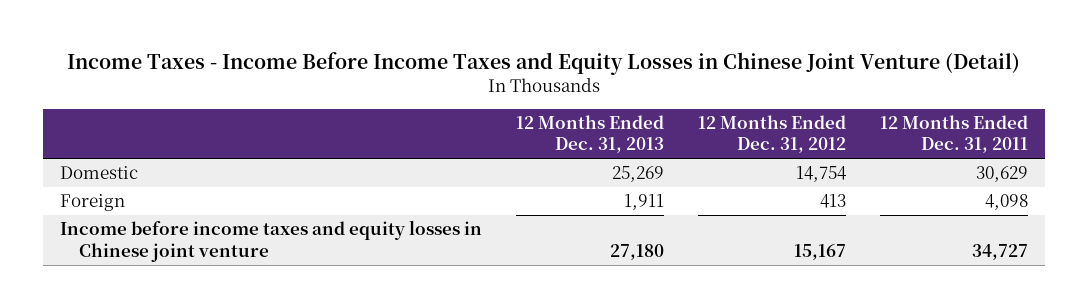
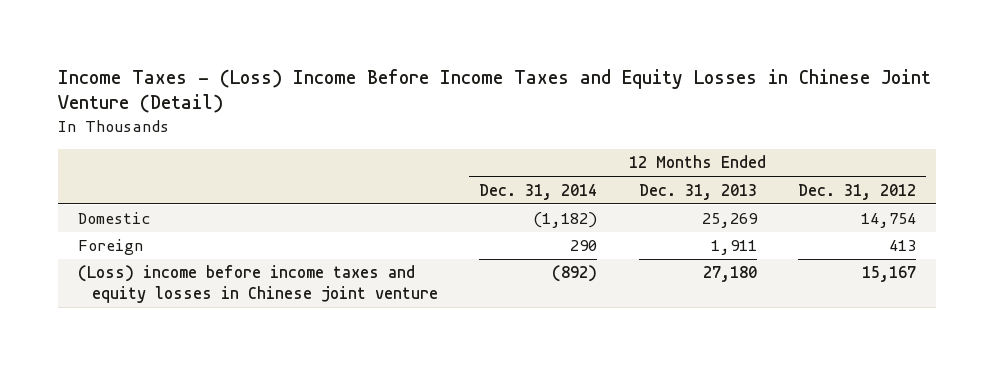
- Income Taxes - Income Before Income Taxes and Equity Losses in Chinese Joint Venture (Detail)
+ Income Taxes - (Loss) Income Before Income Taxes and Equity Losses in Chinese Joint Venture (Detail)
- | 12 Months Ended Dec. 31, 2013 | 12 Months Ended Dec. 31, 2012 | 12 Months Ended Dec. 31, 2011
+ | 12 Months Ended Dec. 31, 2014 | 12 Months Ended Dec. 31, 2013 | 12 Months Ended Dec. 31, 2012
- Income before income taxes and equity losses in Chinese joint venture | 27,180 | 15,167 | 34,727
+ (Loss) income before income taxes and equity losses in Chinese joint venture | (892) | 27,180 | 15,167

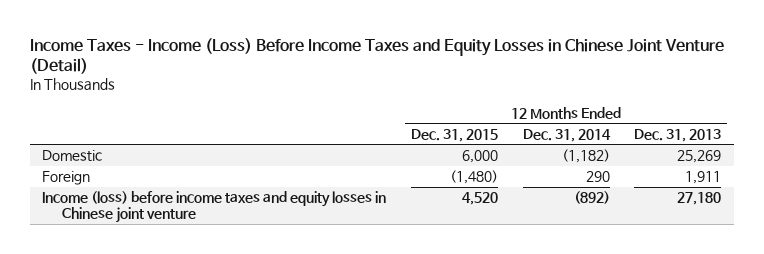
- Income Taxes - (Loss) Income Before Income Taxes and Equity Losses in Chinese Joint Venture (Detail)
+ Income Taxes - Income (Loss) Before Income Taxes and Equity Losses in Chinese Joint Venture (Detail)
- | 12 Months Ended Dec. 31, 2014 | 12 Months Ended Dec. 31, 2013 | 12 Months Ended Dec. 31, 2012
+ | 12 Months Ended Dec. 31, 2015 | 12 Months Ended Dec. 31, 2014 | 12 Months Ended Dec. 31, 2013
- (Loss) income before income taxes and equity losses in Chinese joint venture | (892) | 27,180 | 15,167
+ Income (loss) before income taxes and equity losses in Chinese joint venture | 4,520 | (892) | 27,180

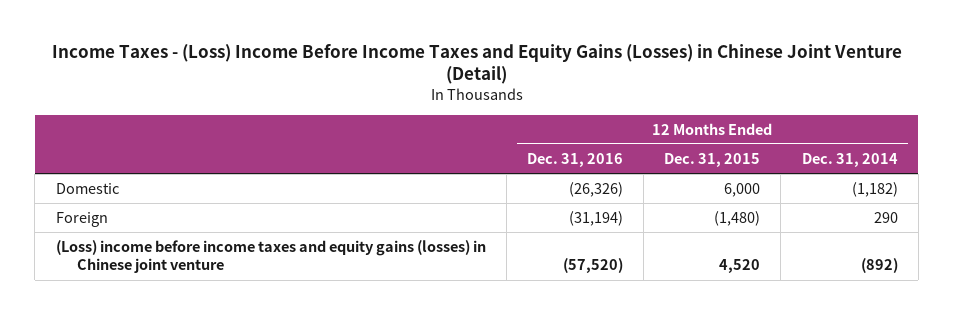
- Income Taxes - Income (Loss) Before Income Taxes and Equity Losses in Chinese Joint Venture (Detail)
+ Income Taxes - (Loss) Income Before Income Taxes and Equity Gains (Losses) in Chinese Joint Venture (Detail)
- | 12 Months Ended Dec. 31, 2015 | 12 Months Ended Dec. 31, 2014 | 12 Months Ended Dec. 31, 2013
+ | 12 Months Ended Dec. 31, 2016 | 12 Months Ended Dec. 31, 2015 | 12 Months Ended Dec. 31, 2014
- Income (loss) before income taxes and equity losses in Chinese joint venture | 4,520 | (892) | 27,180
+ (Loss) income before income taxes and equity gains (losses) in Chinese joint venture | (57,520) | 4,520 | (892)

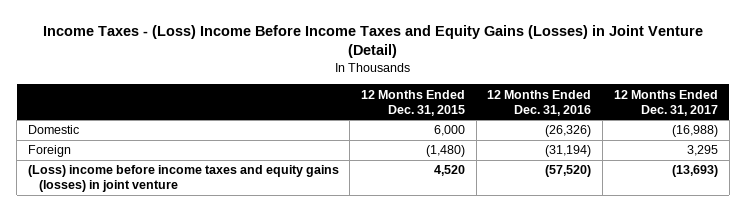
- Income Taxes - (Loss) Income Before Income Taxes and Equity Gains (Losses) in Chinese Joint Venture (Detail)
+ Income Taxes - (Loss) Income Before Income Taxes and Equity Gains (Losses) in Joint Venture (Detail)
- | 12 Months Ended Dec. 31, 2016 | 12 Months Ended Dec. 31, 2015 | 12 Months Ended Dec. 31, 2014
+ | 12 Months Ended Dec. 31, 2015 | 12 Months Ended Dec. 31, 2016 | 12 Months Ended Dec. 31, 2017
- (Loss) income before income taxes and equity gains (losses) in Chinese joint venture | (57,520) | 4,520 | (892)
+ (Loss) income before income taxes and equity gains (losses) in joint venture | 4,520 | (57,520) | (13,693)

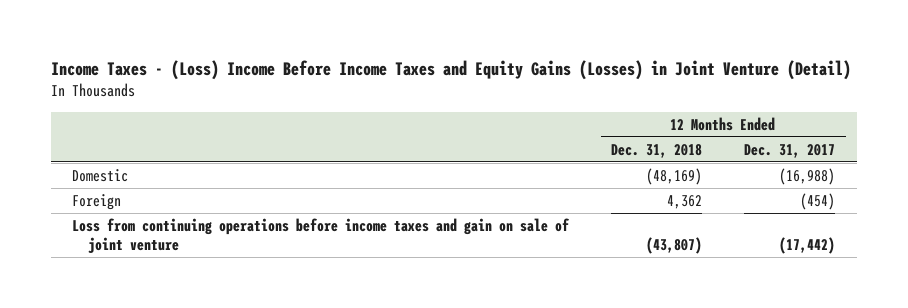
- | 12 Months Ended Dec. 31, 2015 | 12 Months Ended Dec. 31, 2016 | 12 Months Ended Dec. 31, 2017
+ | 12 Months Ended Dec. 31, 2018 | 12 Months Ended Dec. 31, 2017
- Foreign | (1,480) | (31,194) | 3,295
- (Loss) income before income taxes and equity gains (losses) in joint venture | 4,520 | (57,520) | (13,693)
+ Foreign | 4,362 | (454)
+ Loss from continuing operations before income taxes and gain on sale of joint venture | (43,807) | (17,442)

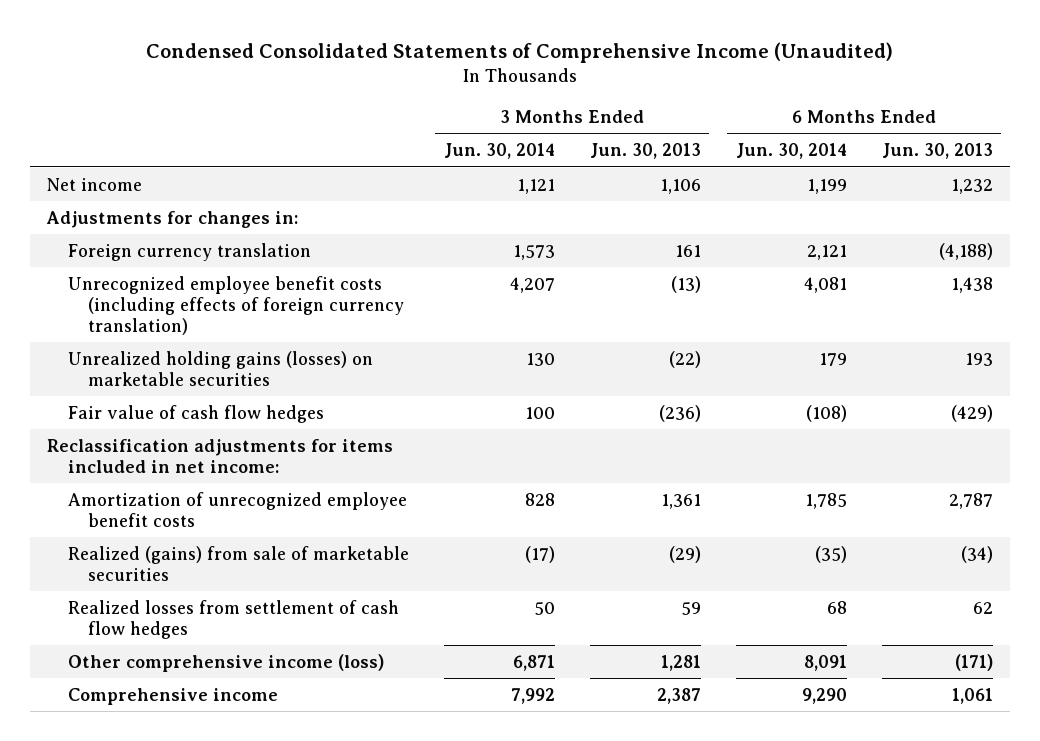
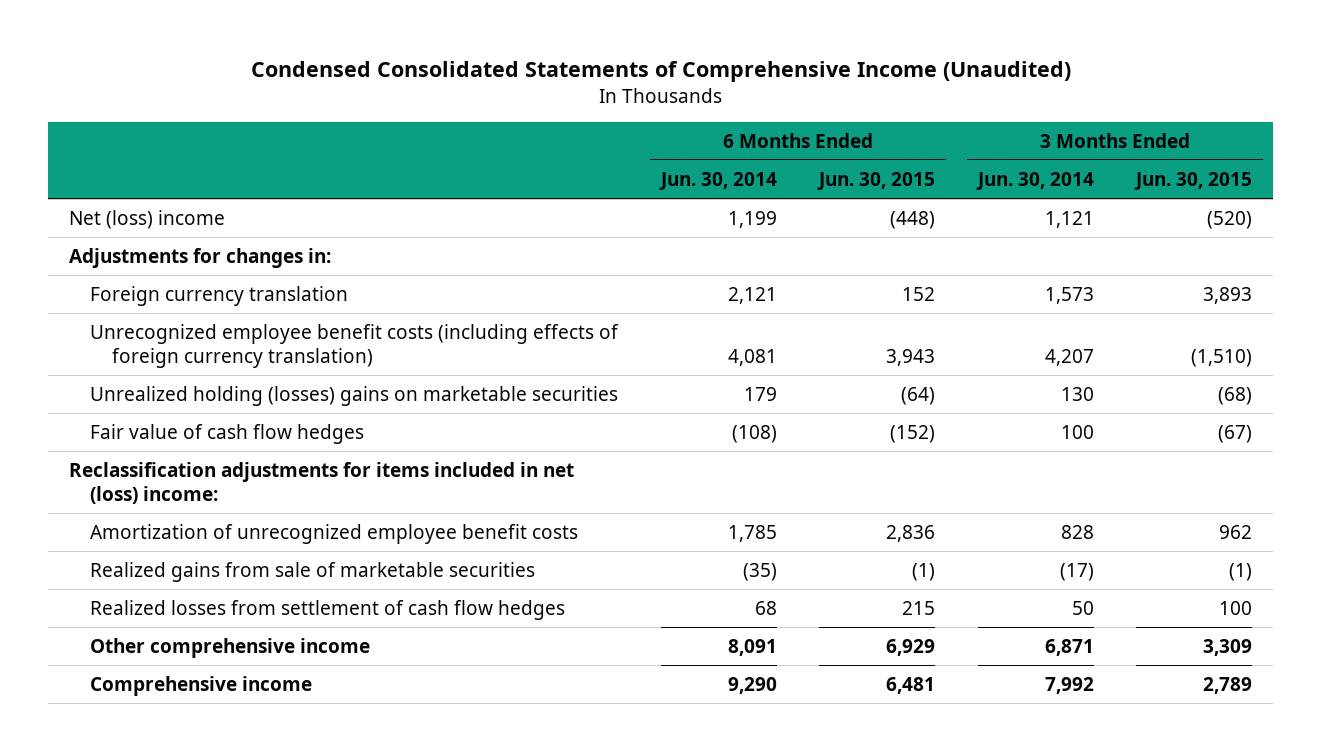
- | 3 Months Ended Jun. 30, 2014 | 3 Months Ended Jun. 30, 2013 | 6 Months Ended Jun. 30, 2014 | 6 Months Ended Jun. 30, 2013
+ | 6 Months Ended Jun. 30, 2014 | 6 Months Ended Jun. 30, 2015 | 3 Months Ended Jun. 30, 2014 | 3 Months Ended Jun. 30, 2015
- Net income | 1,121 | 1,106 | 1,199 | 1,232
+ Net (loss) income | 1,199 | (448) | 1,121 | (520)
- Unrealized holding gains (losses) on marketable securities | 130 | (22) | 179 | 193
+ Unrealized holding (losses) gains on marketable securities | 179 | (64) | 130 | (68)
- Reclassification adjustments for items included in net income:
+ Reclassification adjustments for items included in net (loss) income:
- Realized (gains) from sale of marketable securities | (17) | (29) | (35) | (34)
+ Realized gains from sale of marketable securities | (35) | (1) | (17) | (1)
- Other comprehensive income (loss) | 6,871 | 1,281 | 8,091 | (171)
+ Other comprehensive income | 8,091 | 6,929 | 6,871 | 3,309

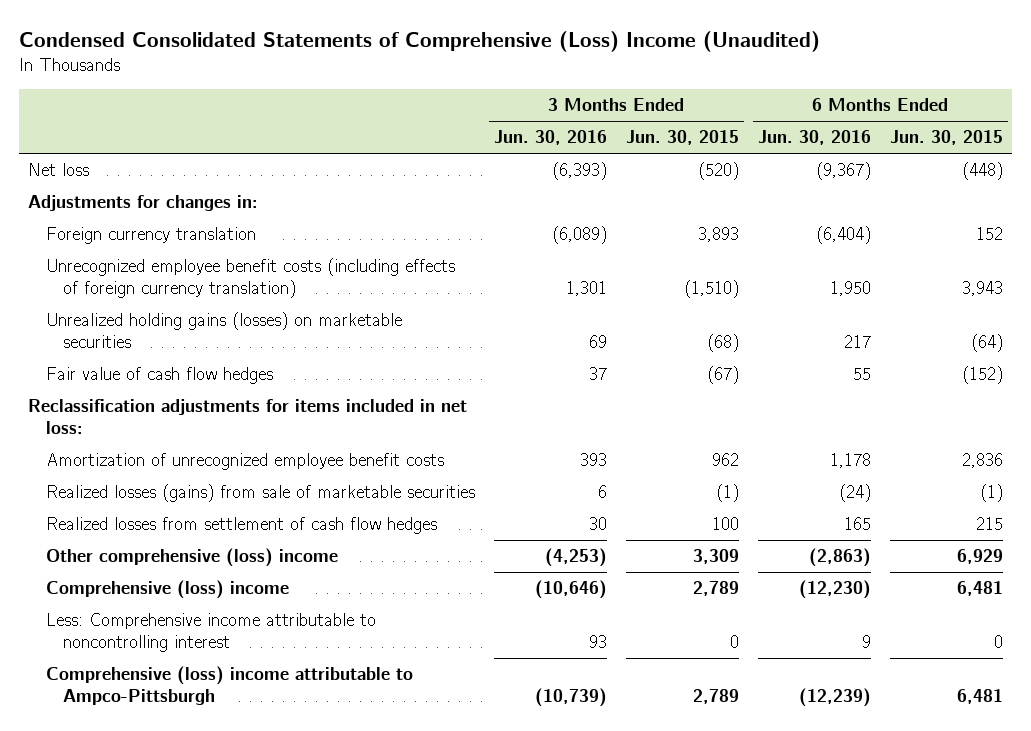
- Condensed Consolidated Statements of Comprehensive Income (Unaudited)
+ Condensed Consolidated Statements of Comprehensive (Loss) Income (Unaudited)
- | 6 Months Ended Jun. 30, 2014 | 6 Months Ended Jun. 30, 2015 | 3 Months Ended Jun. 30, 2014 | 3 Months Ended Jun. 30, 2015
+ | 3 Months Ended Jun. 30, 2016 | 3 Months Ended Jun. 30, 2015 | 6 Months Ended Jun. 30, 2016 | 6 Months Ended Jun. 30, 2015
- Net (loss) income | 1,199 | (448) | 1,121 | (520)
+ Net loss | (6,393) | (520) | (9,367) | (448)
- Unrealized holding (losses) gains on marketable securities | 179 | (64) | 130 | (68)
+ Unrealized holding gains (losses) on marketable securities | 69 | (68) | 217 | (64)
- Reclassification adjustments for items included in net (loss) income:
+ Reclassification adjustments for items included in net loss:
- Realized gains from sale of marketable securities | (35) | (1) | (17) | (1)
+ Realized losses (gains) from sale of marketable securities | 6 | (1) | (24) | (1)
- Other comprehensive income | 8,091 | 6,929 | 6,871 | 3,309
- Comprehensive income | 9,290 | 6,481 | 7,992 | 2,789
+ Other comprehensive (loss) income | (4,253) | 3,309 | (2,863) | 6,929
+ Comprehensive (loss) income | (10,646) | 2,789 | (12,230) | 6,481
+ Less: Comprehensive income attributable to noncontrolling interest | 93 | 0 | 9 | 0
+ Comprehensive (loss) income attributable to Ampco-Pittsburgh | (10,739) | 2,789 | (12,239) | 6,481

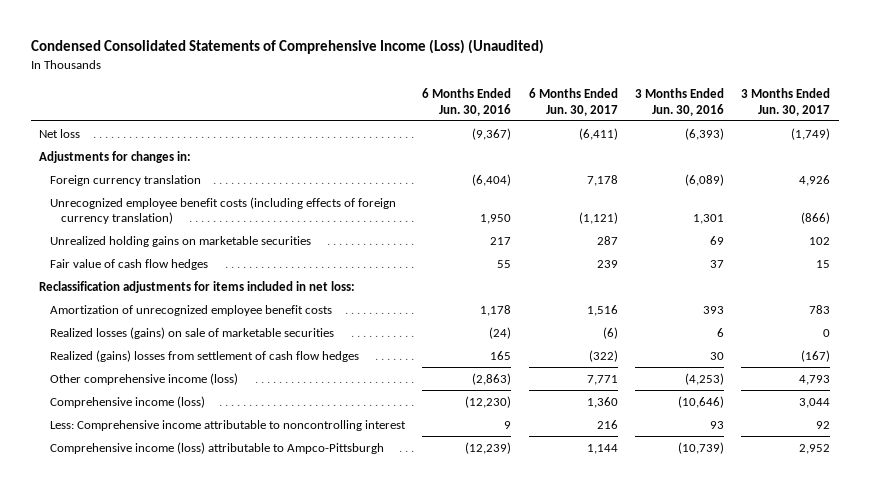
- Condensed Consolidated Statements of Comprehensive (Loss) Income (Unaudited)
+ Condensed Consolidated Statements of Comprehensive Income (Loss) (Unaudited)
- | 3 Months Ended Jun. 30, 2016 | 3 Months Ended Jun. 30, 2015 | 6 Months Ended Jun. 30, 2016 | 6 Months Ended Jun. 30, 2015
+ | 6 Months Ended Jun. 30, 2016 | 6 Months Ended Jun. 30, 2017 | 3 Months Ended Jun. 30, 2016 | 3 Months Ended Jun. 30, 2017
- Unrealized holding gains (losses) on marketable securities | 69 | (68) | 217 | (64)
+ Unrealized holding gains on marketable securities | 217 | 287 | 69 | 102
- Realized losses (gains) from sale of marketable securities | 6 | (1) | (24) | (1)
- Realized losses from settlement of cash flow hedges | 30 | 100 | 165 | 215
- Other comprehensive (loss) income | (4,253) | 3,309 | (2,863) | 6,929
- Comprehensive (loss) income | (10,646) | 2,789 | (12,230) | 6,481
+ Realized losses (gains) on sale of marketable securities | (24) | (6) | 6 | 0
+ Realized (gains) losses from settlement of cash flow hedges | 165 | (322) | 30 | (167)
+ Other comprehensive income (loss) | (2,863) | 7,771 | (4,253) | 4,793
+ Comprehensive income (loss) | (12,230) | 1,360 | (10,646) | 3,044
- Comprehensive (loss) income attributable to Ampco-Pittsburgh | (10,739) | 2,789 | (12,239) | 6,481
+ Comprehensive income (loss) attributable to Ampco-Pittsburgh | (12,239) | 1,144 | (10,739) | 2,952

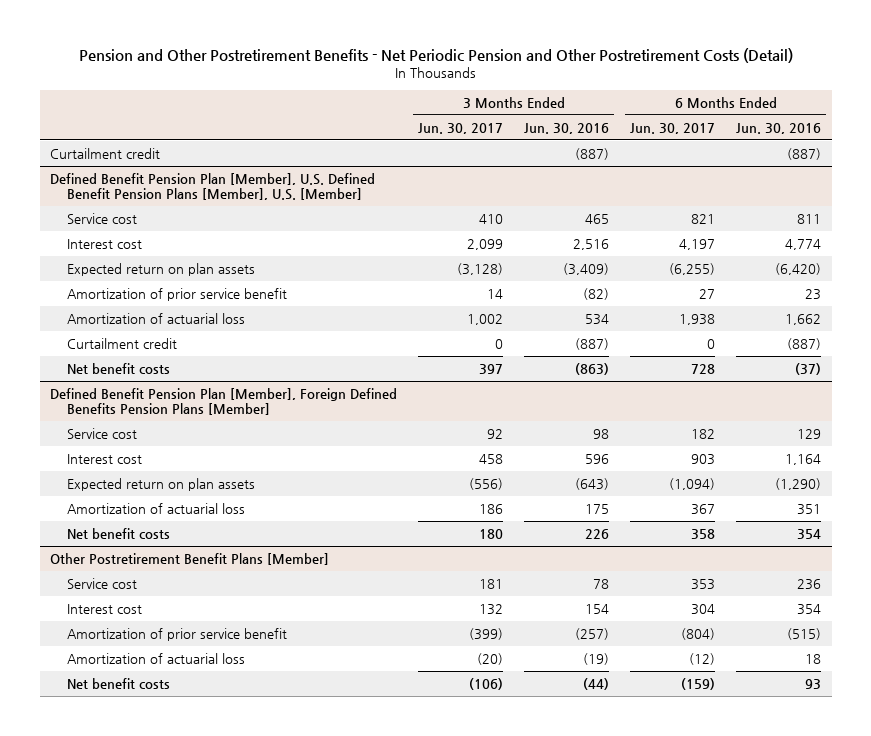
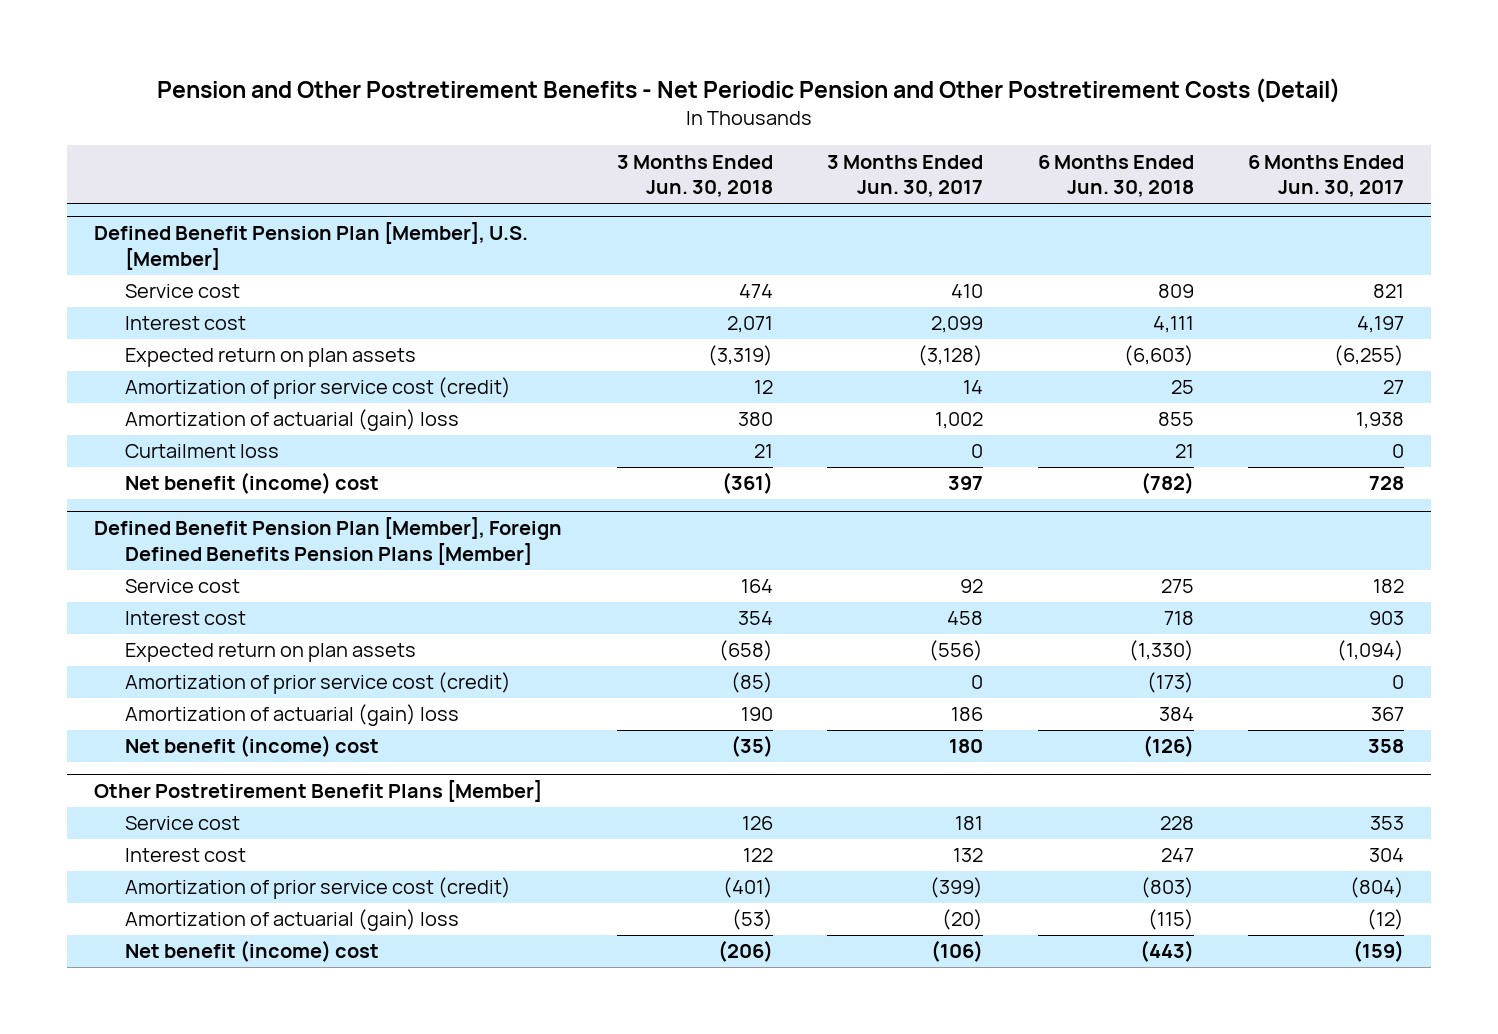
- | 3 Months Ended Jun. 30, 2017 | 3 Months Ended Jun. 30, 2016 | 6 Months Ended Jun. 30, 2017 | 6 Months Ended Jun. 30, 2016
+ | 3 Months Ended Jun. 30, 2018 | 3 Months Ended Jun. 30, 2017 | 6 Months Ended Jun. 30, 2018 | 6 Months Ended Jun. 30, 2017
- Curtailment credit | | (887) | | (887)
- Defined Benefit Pension Plan [Member], U.S. Defined Benefit Pension Plans [Member], U.S. [Member]
+ Defined Benefit Pension Plan [Member], U.S. [Member]
- Amortization of prior service benefit | 14 | (82) | 27 | 23
- Amortization of actuarial loss | 1,002 | 534 | 1,938 | 1,662
- Curtailment credit | 0 | (887) | 0 | (887)
- Net benefit costs | 397 | (863) | 728 | (37)
+ Amortization of prior service cost (credit) | 12 | 14 | 25 | 27
+ Amortization of actuarial (gain) loss | 380 | 1,002 | 855 | 1,938
+ Curtailment loss | 21 | 0 | 21 | 0
+ Net benefit (income) cost | (361) | 397 | (782) | 728
@ Defined Benefit Pension Plan [Member], Foreign Defined Benefits Pension Plans [Member]
- Amortization of actuarial loss | 186 | 175 | 367 | 351
- Net benefit costs | 180 | 226 | 358 | 354
+ Amortization of prior service cost (credit) | (85) | 0 | (173) | 0
+ Amortization of actuarial (gain) loss | 190 | 186 | 384 | 367
+ Net benefit (income) cost | (35) | 180 | (126) | 358
@ Other Postretirement Benefit Plans [Member]
- Amortization of prior service benefit | (399) | (257) | (804) | (515)
- Amortization of actuarial loss | (20) | (19) | (12) | 18
- Net benefit costs | (106) | (44) | (159) | 93
+ Amortization of prior service cost (credit) | (401) | (399) | (803) | (804)
+ Amortization of actuarial (gain) loss | (53) | (20) | (115) | (12)
+ Net benefit (income) cost | (206) | (106) | (443) | (159)

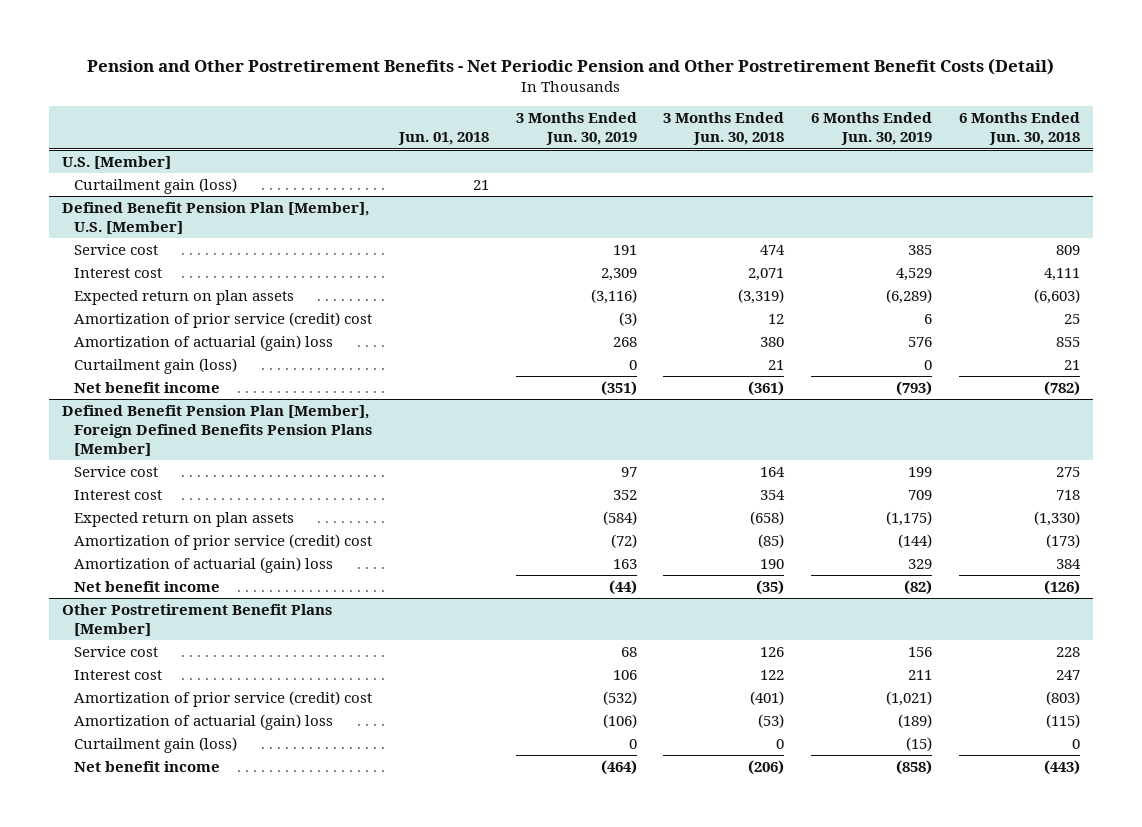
- Pension and Other Postretirement Benefits - Net Periodic Pension and Other Postretirement Costs (Detail)
+ Pension and Other Postretirement Benefits - Net Periodic Pension and Other Postretirement Benefit Costs (Detail)
- | 3 Months Ended Jun. 30, 2018 | 3 Months Ended Jun. 30, 2017 | 6 Months Ended Jun. 30, 2018 | 6 Months Ended Jun. 30, 2017
+ | Jun. 01, 2018 | 3 Months Ended Jun. 30, 2019 | 3 Months Ended Jun. 30, 2018 | 6 Months Ended Jun. 30, 2019 | 6 Months Ended Jun. 30, 2018
+ U.S. [Member]
+ Curtailment gain (loss) | 21 | | | |
@ Defined Benefit Pension Plan [Member], U.S. [Member]
- Amortization of prior service cost (credit) | 12 | 14 | 25 | 27
+ Amortization of prior service (credit) cost | | (3) | 12 | 6 | 25
- Curtailment loss | 21 | 0 | 21 | 0
- Net benefit (income) cost | (361) | 397 | (782) | 728
+ Curtailment gain (loss) | | 0 | 21 | 0 | 21
+ Net benefit income | | (351) | (361) | (793) | (782)
@ Defined Benefit Pension Plan [Member], Foreign Defined Benefits Pension Plans [Member]
- Amortization of prior service cost (credit) | (85) | 0 | (173) | 0
+ Amortization of prior service (credit) cost | | (72) | (85) | (144) | (173)
- Net benefit (income) cost | (35) | 180 | (126) | 358
+ Net benefit income | | (44) | (35) | (82) | (126)
@ Other Postretirement Benefit Plans [Member]
- Amortization of prior service cost (credit) | (401) | (399) | (803) | (804)
+ Amortization of prior service (credit) cost | | (532) | (401) | (1,021) | (803)
- Net benefit (income) cost | (206) | (106) | (443) | (159)
+ Curtailment gain (loss) | | 0 | 0 | (15) | 0
+ Net benefit income | | (464) | (206) | (858) | (443)

